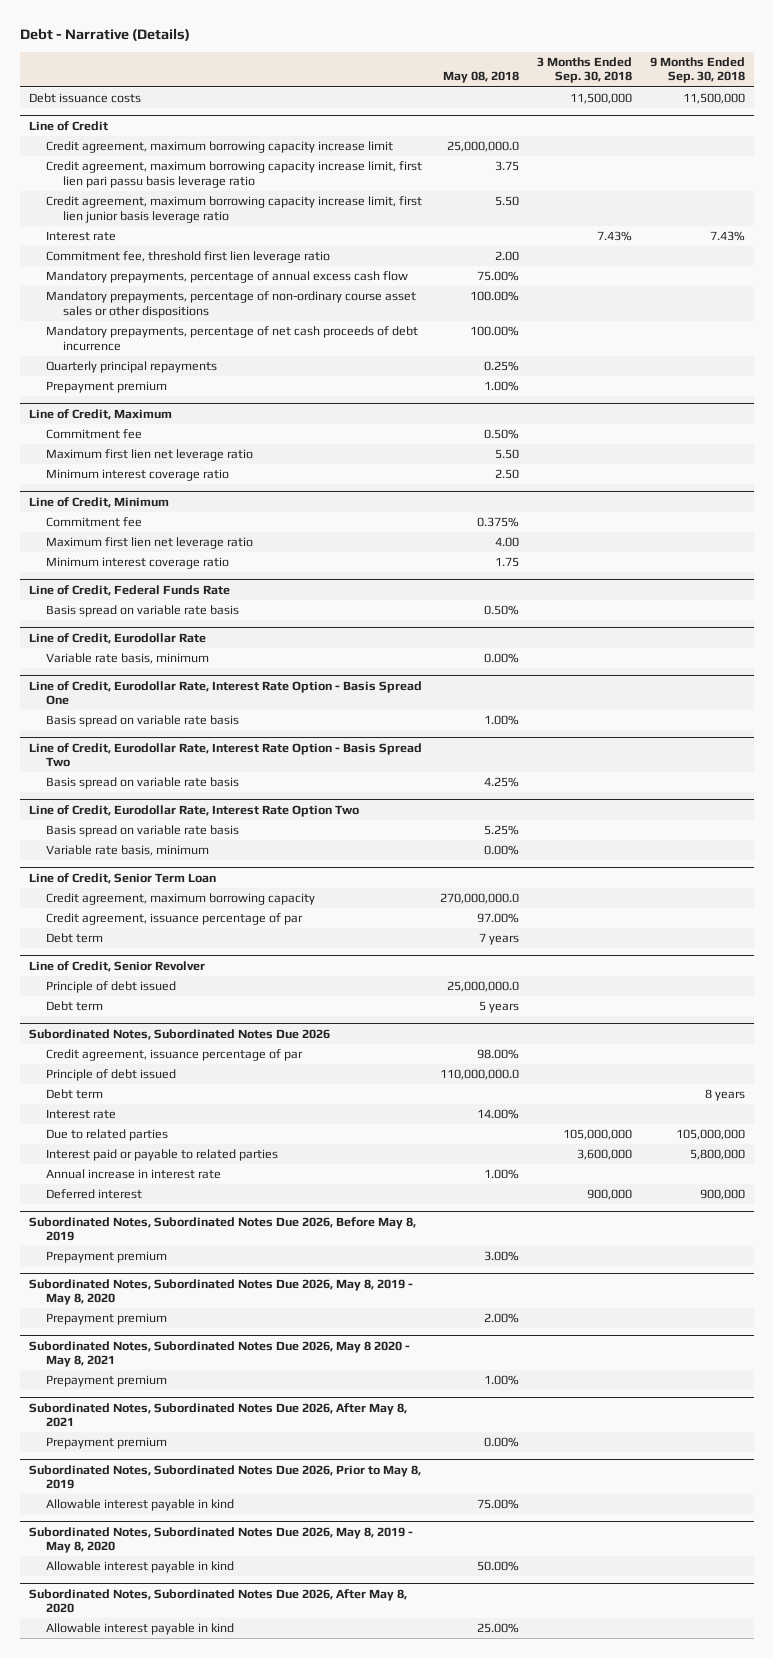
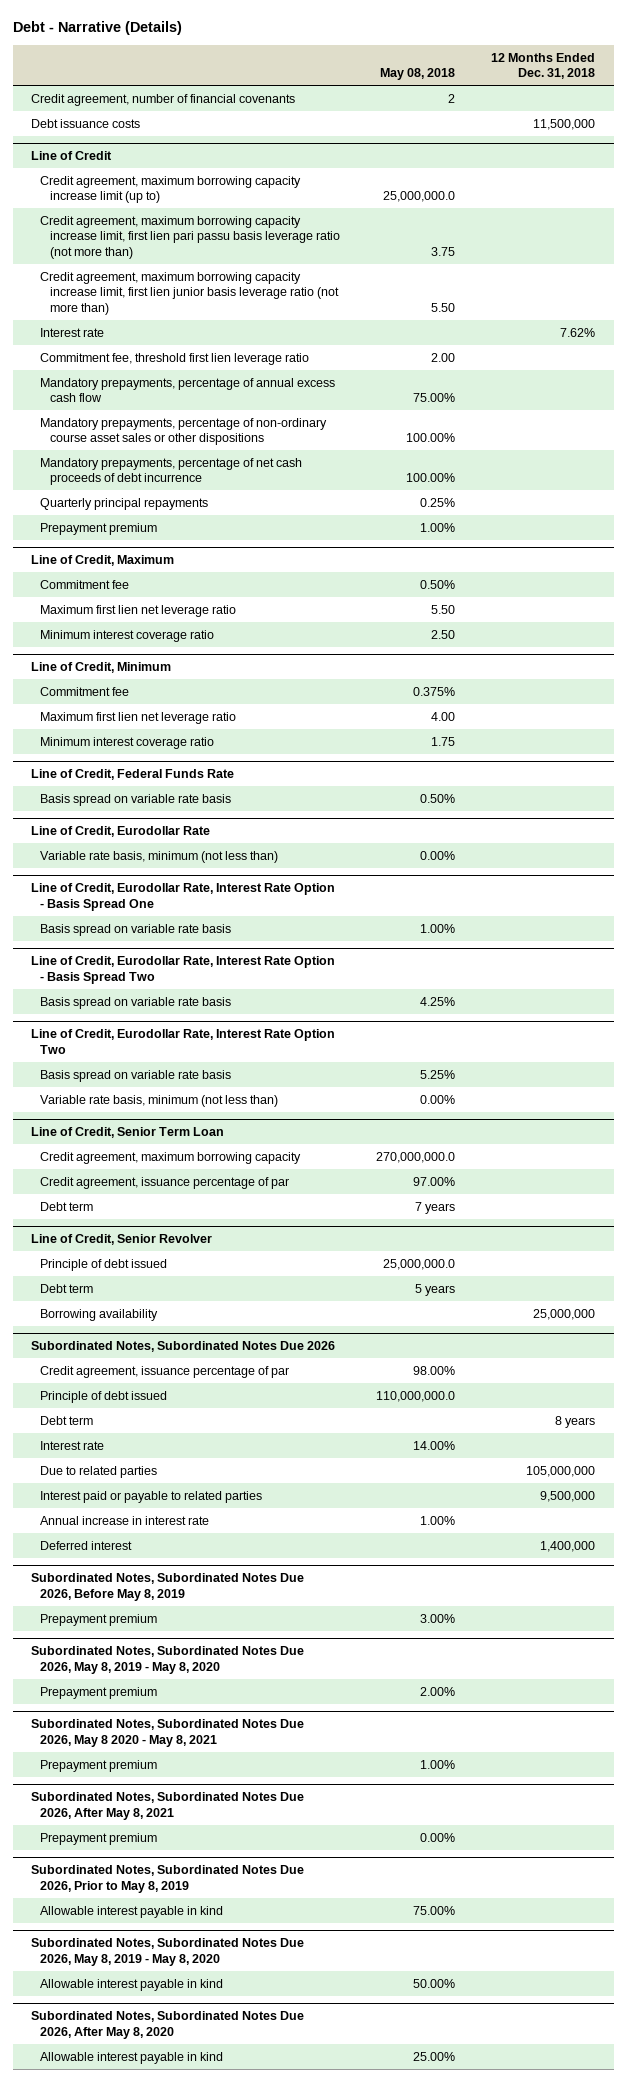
- | May 08, 2018 | 3 Months Ended Sep. 30, 2018 | 9 Months Ended Sep. 30, 2018
+ | May 08, 2018 | 12 Months Ended Dec. 31, 2018
+ Credit agreement, number of financial covenants | 2 |
@ Line of Credit
- Credit agreement, maximum borrowing capacity increase limit | 25,000,000.0 | |
- Credit agreement, maximum borrowing capacity increase limit, first lien pari passu basis leverage ratio | 3.75 | |
- Credit agreement, maximum borrowing capacity increase limit, first lien junior basis leverage ratio | 5.50 | |
+ Credit agreement, maximum borrowing capacity increase limit (up to) | 25,000,000.0 |
+ Credit agreement, maximum borrowing capacity increase limit, first lien pari passu basis leverage ratio (not more than) | 3.75 |
+ Credit agreement, maximum borrowing capacity increase limit, first lien junior basis leverage ratio (not more than) | 5.50 |
@ Line of Credit, Eurodollar Rate
- Variable rate basis, minimum | 0.00% | |
+ Variable rate basis, minimum (not less than) | 0.00% |
@ Line of Credit, Eurodollar Rate, Interest Rate Option Two
- Variable rate basis, minimum | 0.00% | |
+ Variable rate basis, minimum (not less than) | 0.00% |
@ Line of Credit, Senior Revolver
+ Borrowing availability | | 25,000,000

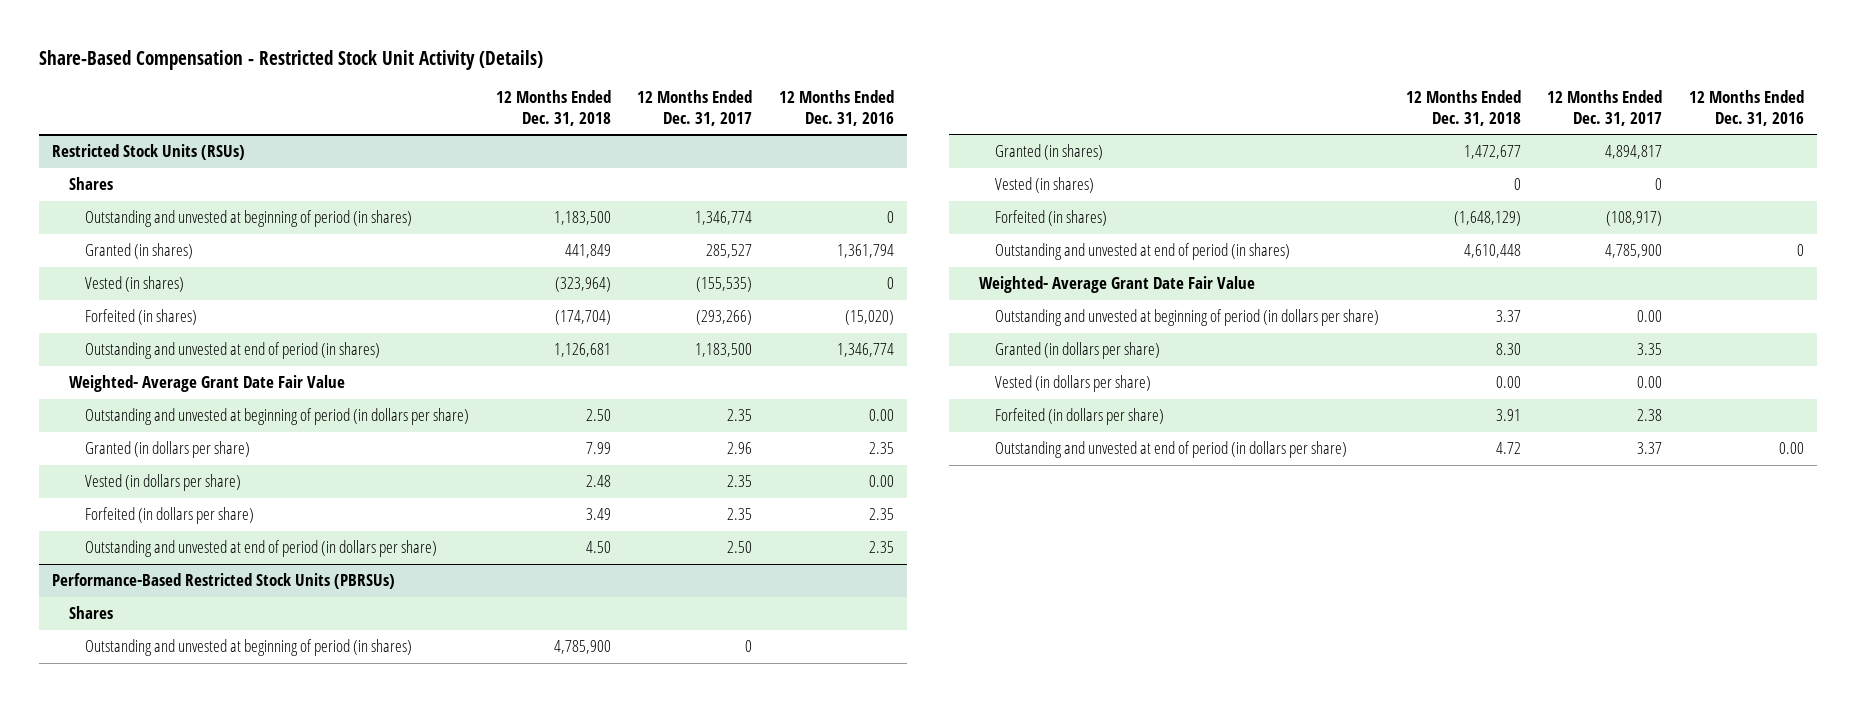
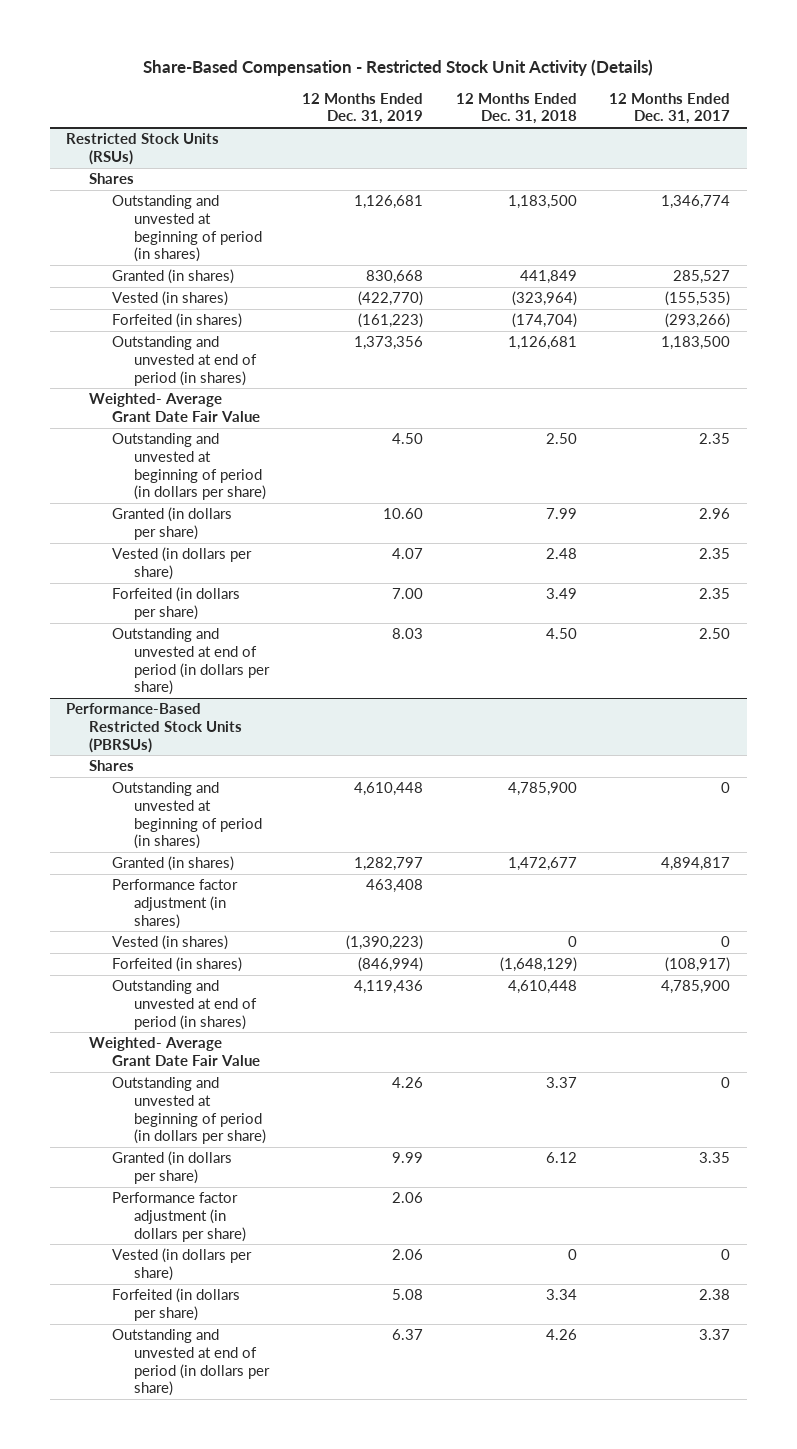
- | 12 Months Ended Dec. 31, 2018 | 12 Months Ended Dec. 31, 2017 | 12 Months Ended Dec. 31, 2016
+ | 12 Months Ended Dec. 31, 2019 | 12 Months Ended Dec. 31, 2018 | 12 Months Ended Dec. 31, 2017
@ Performance-Based Restricted Stock Units (PBRSUs)
+ Performance factor adjustment (in shares) | 463,408 | |
- Outstanding and unvested at beginning of period (in dollars per share) | 3.37 | 0.00 |
- Granted (in dollars per share) | 8.30 | 3.35 |
- Vested (in dollars per share) | 0.00 | 0.00 |
- Forfeited (in dollars per share) | 3.91 | 2.38 |
- Outstanding and unvested at end of period (in dollars per share) | 4.72 | 3.37 | 0.00
+ Outstanding and unvested at beginning of period (in dollars per share) | 4.26 | 3.37 | 0
+ Granted (in dollars per share) | 9.99 | 6.12 | 3.35
+ Performance factor adjustment (in dollars per share) | 2.06 | |
+ Vested (in dollars per share) | 2.06 | 0 | 0
+ Forfeited (in dollars per share) | 5.08 | 3.34 | 2.38
+ Outstanding and unvested at end of period (in dollars per share) | 6.37 | 4.26 | 3.37

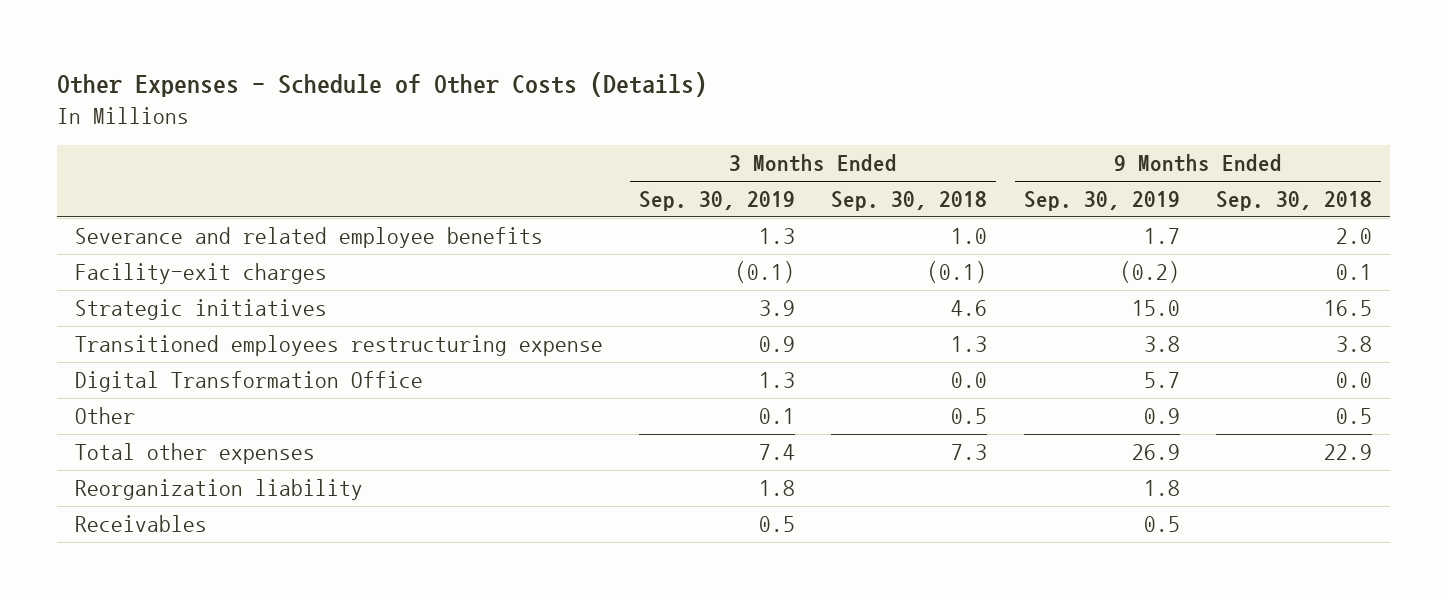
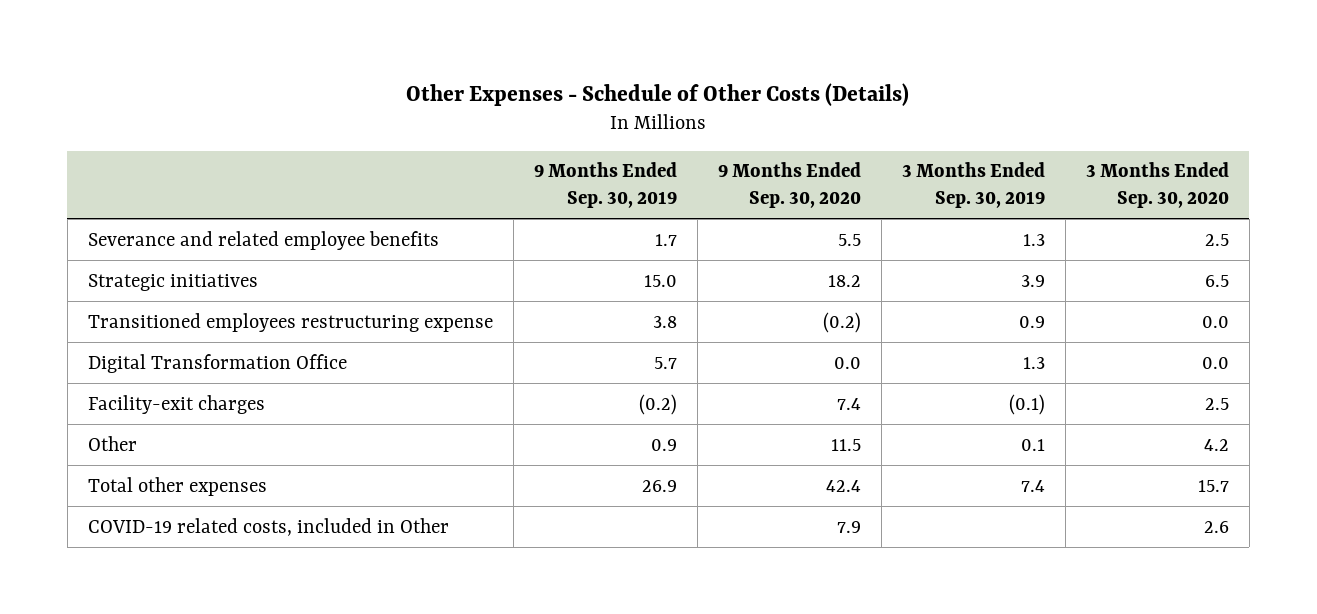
- | 3 Months Ended Sep. 30, 2019 | 3 Months Ended Sep. 30, 2018 | 9 Months Ended Sep. 30, 2019 | 9 Months Ended Sep. 30, 2018
+ | 9 Months Ended Sep. 30, 2019 | 9 Months Ended Sep. 30, 2020 | 3 Months Ended Sep. 30, 2019 | 3 Months Ended Sep. 30, 2020
moved down: Facility-exit charges | (0.2) | 7.4 | (0.1) | 2.5
- Reorganization liability | 1.8 | | 1.8 |
- Receivables | 0.5 | | 0.5 |
+ COVID-19 related costs, included in Other | | 7.9 | | 2.6

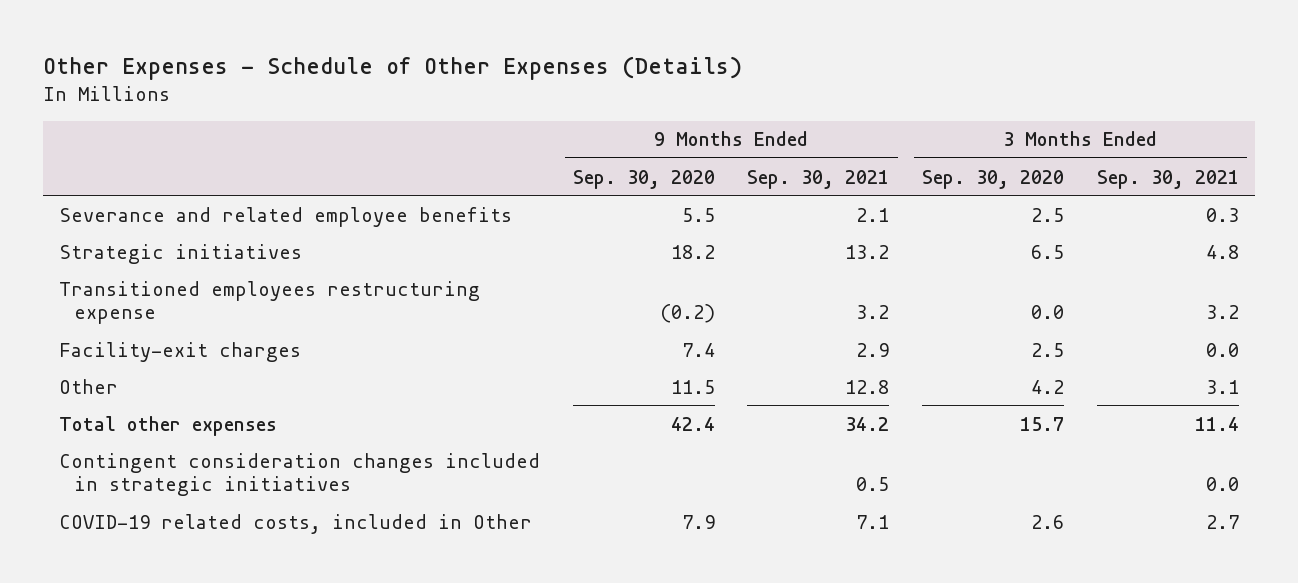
- Other Expenses - Schedule of Other Costs (Details)
+ Other Expenses - Schedule of Other Expenses (Details)
- | 9 Months Ended Sep. 30, 2019 | 9 Months Ended Sep. 30, 2020 | 3 Months Ended Sep. 30, 2019 | 3 Months Ended Sep. 30, 2020
+ | 9 Months Ended Sep. 30, 2020 | 9 Months Ended Sep. 30, 2021 | 3 Months Ended Sep. 30, 2020 | 3 Months Ended Sep. 30, 2021
- Digital Transformation Office | 5.7 | 0.0 | 1.3 | 0.0
+ Contingent consideration changes included in strategic initiatives | | 0.5 | | 0.0

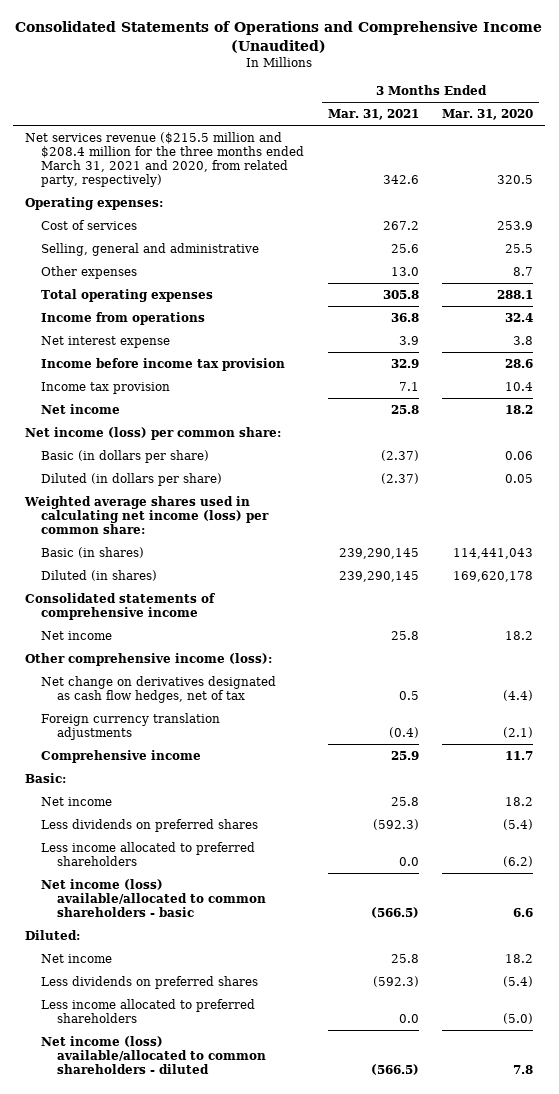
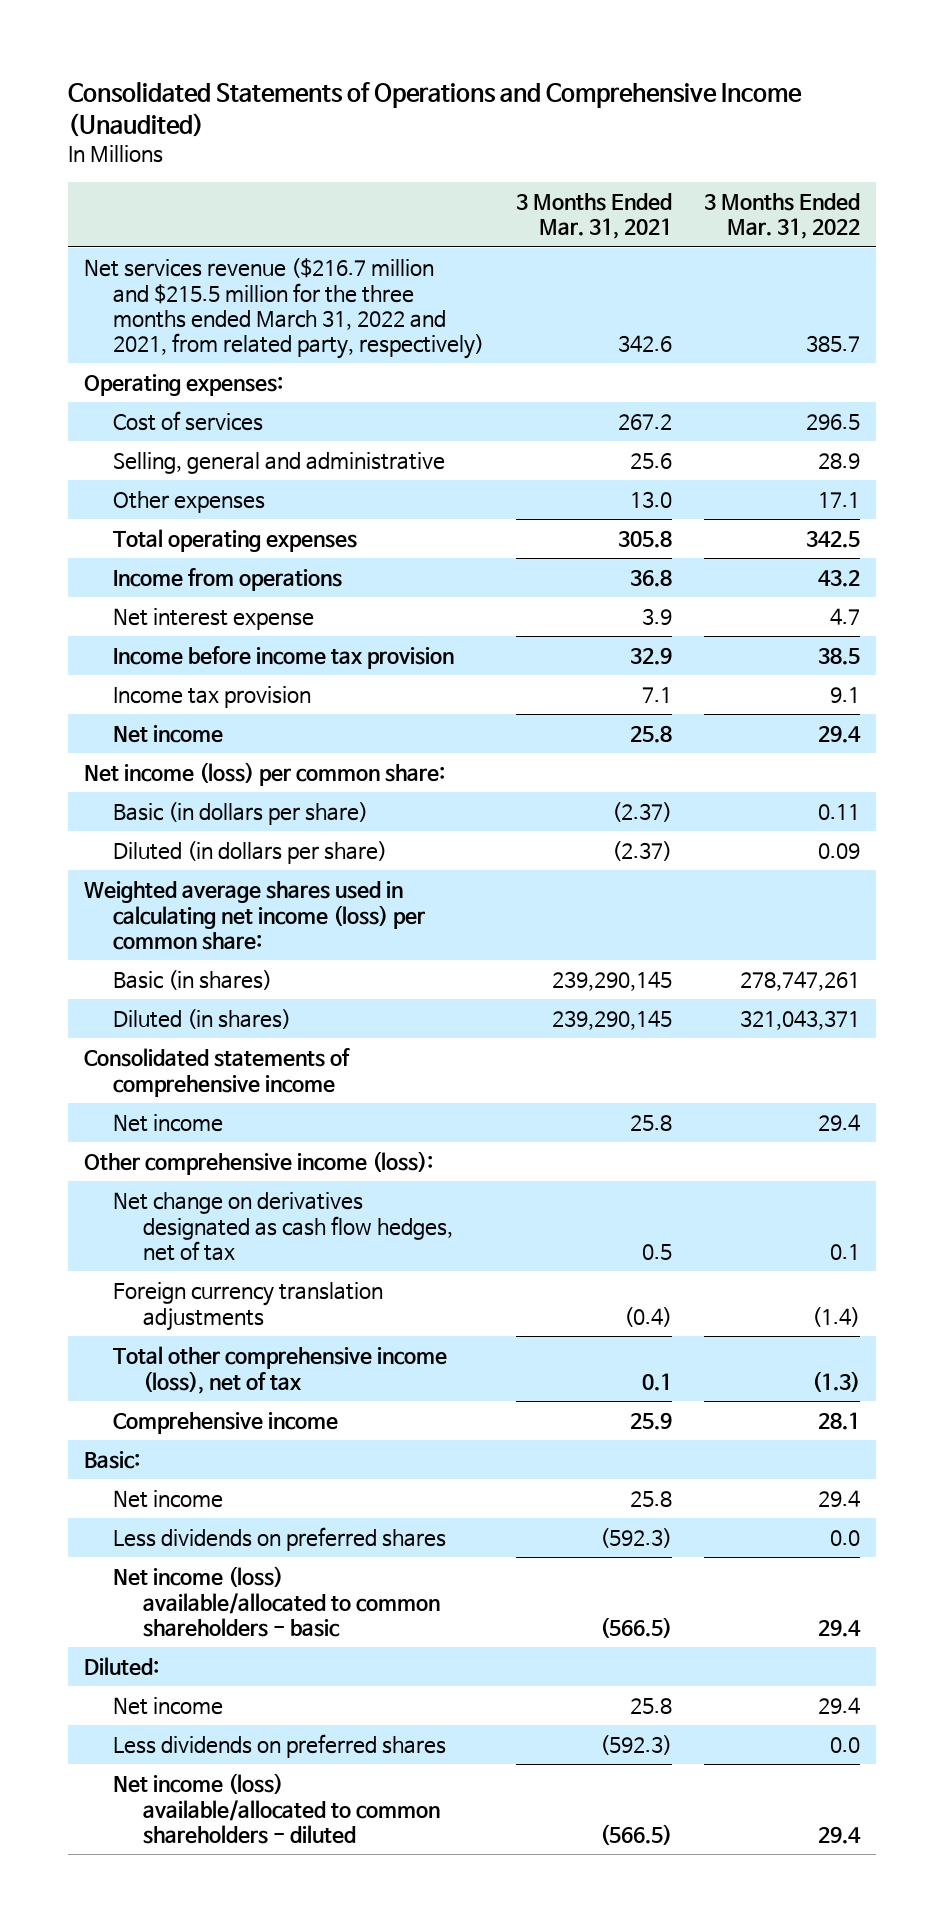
- | 3 Months Ended Mar. 31, 2021 | 3 Months Ended Mar. 31, 2020
+ | 3 Months Ended Mar. 31, 2021 | 3 Months Ended Mar. 31, 2022
- Net services revenue ($215.5 million and $208.4 million for the three months ended March 31, 2021 and 2020, from related party, respectively) | 342.6 | 320.5
+ Net services revenue ($216.7 million and $215.5 million for the three months ended March 31, 2022 and 2021, from related party, respectively) | 342.6 | 385.7
+ Total other comprehensive income (loss), net of tax | 0.1 | (1.3)
- Less income allocated to preferred shareholders | 0.0 | (6.2)
- Less income allocated to preferred shareholders | 0.0 | (5.0)

